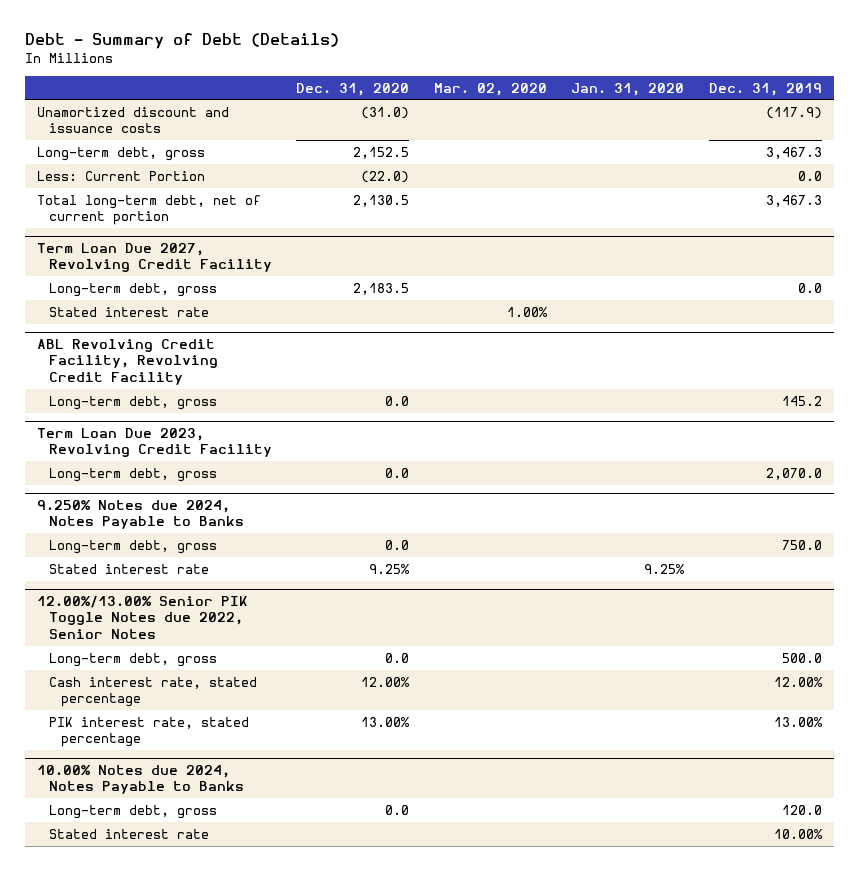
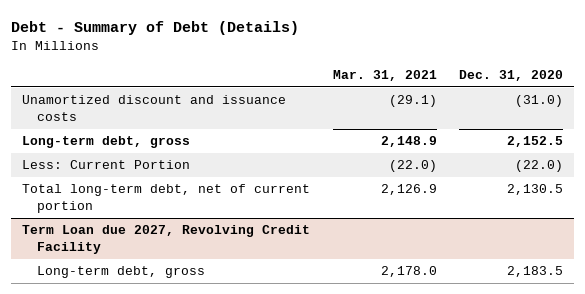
- | Dec. 31, 2020 | Mar. 02, 2020 | Jan. 31, 2020 | Dec. 31, 2019
+ | Mar. 31, 2021 | Dec. 31, 2020
- Term Loan Due 2027, Revolving Credit Facility
+ Term Loan due 2027, Revolving Credit Facility
- Stated interest rate | | 1.00% | |
- ABL Revolving Credit Facility, Revolving Credit Facility
- Long-term debt, gross | 0.0 | | | 145.2
- Term Loan Due 2023, Revolving Credit Facility
- Long-term debt, gross | 0.0 | | | 2,070.0
- 9.250% Notes due 2024, Notes Payable to Banks
- Long-term debt, gross | 0.0 | | | 750.0
- Stated interest rate | 9.25% | | 9.25% |
- 12.00%/13.00% Senior PIK Toggle Notes due 2022, Senior Notes
- Long-term debt, gross | 0.0 | | | 500.0
- Cash interest rate, stated percentage | 12.00% | | | 12.00%
- PIK interest rate, stated percentage | 13.00% | | | 13.00%
- 10.00% Notes due 2024, Notes Payable to Banks
- Long-term debt, gross | 0.0 | | | 120.0
- Stated interest rate | | | | 10.00%

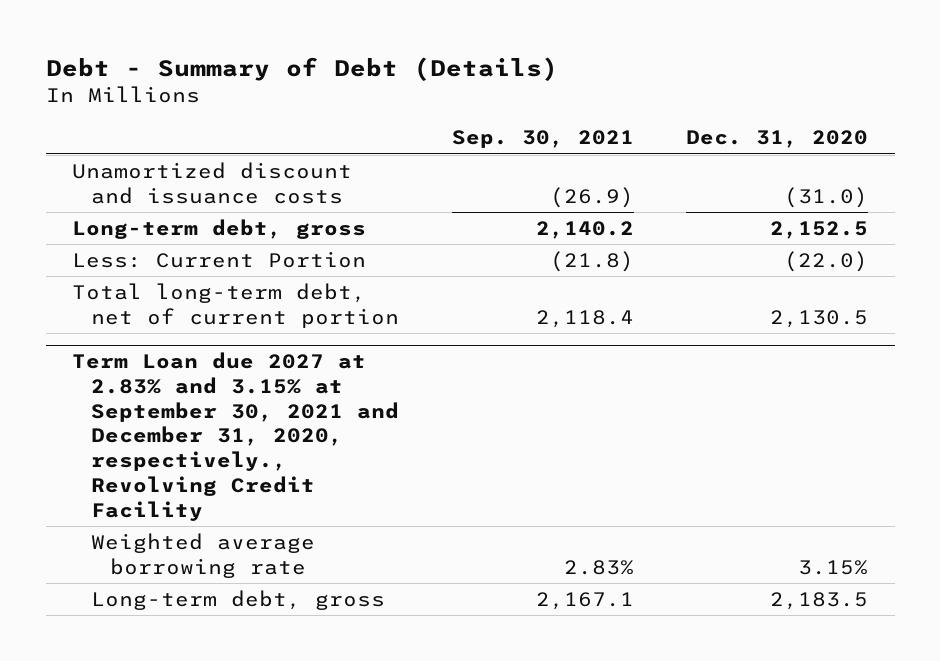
- | Mar. 31, 2021 | Dec. 31, 2020
+ | Sep. 30, 2021 | Dec. 31, 2020
- Term Loan due 2027, Revolving Credit Facility
+ Term Loan due 2027 at 2.83% and 3.15% at September 30, 2021 and December 31, 2020, respectively., Revolving Credit Facility
+ Weighted average borrowing rate | 2.83% | 3.15%

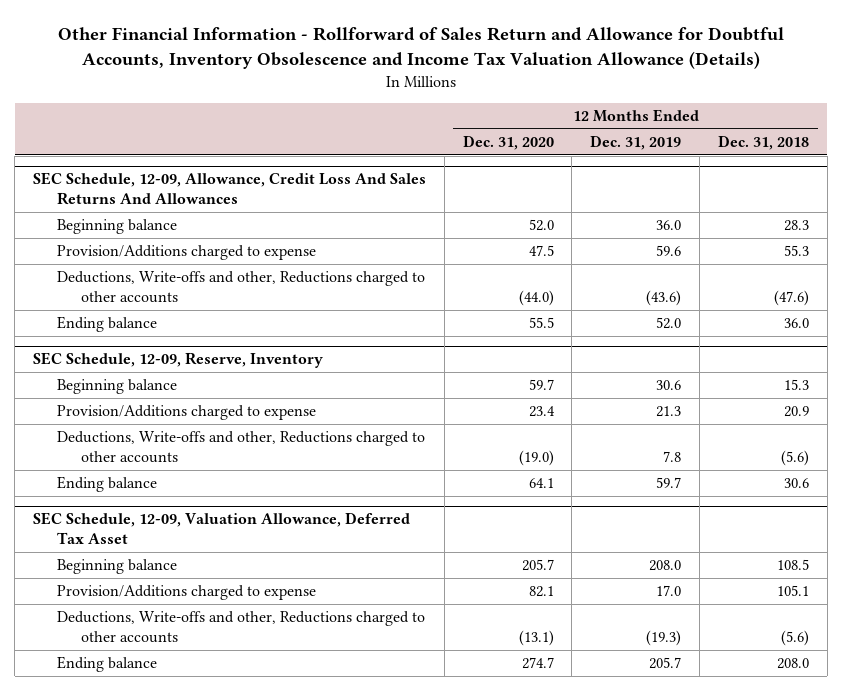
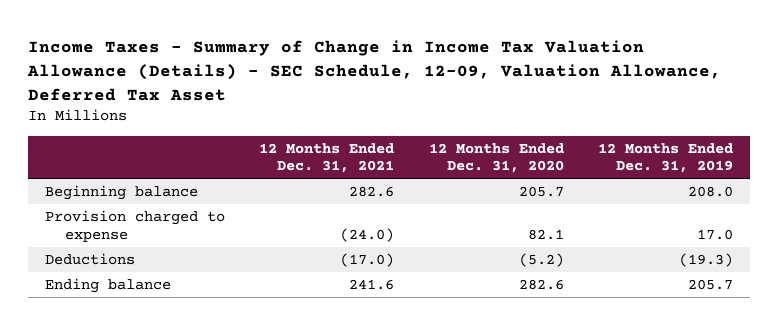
- Other Financial Information - Rollforward of Sales Return and Allowance for Doubtful Accounts, Inventory Obsolescence and Income Tax Valuation Allowance (Details)
+ Income Taxes - Summary of Change in Income Tax Valuation Allowance (Details) - SEC Schedule, 12-09, Valuation Allowance, Deferred Tax Asset
- | 12 Months Ended Dec. 31, 2020 | 12 Months Ended Dec. 31, 2019 | 12 Months Ended Dec. 31, 2018
+ | 12 Months Ended Dec. 31, 2021 | 12 Months Ended Dec. 31, 2020 | 12 Months Ended Dec. 31, 2019
- SEC Schedule, 12-09, Allowance, Credit Loss And Sales Returns And Allowances
- Beginning balance | 52.0 | 36.0 | 28.3
- Provision/Additions charged to expense | 47.5 | 59.6 | 55.3
- Deductions, Write-offs and other, Reductions charged to other accounts | (44.0) | (43.6) | (47.6)
- Ending balance | 55.5 | 52.0 | 36.0
- SEC Schedule, 12-09, Reserve, Inventory
- Beginning balance | 59.7 | 30.6 | 15.3
- Provision/Additions charged to expense | 23.4 | 21.3 | 20.9
- Deductions, Write-offs and other, Reductions charged to other accounts | (19.0) | 7.8 | (5.6)
- Ending balance | 64.1 | 59.7 | 30.6
- SEC Schedule, 12-09, Valuation Allowance, Deferred Tax Asset
- Provision/Additions charged to expense | 82.1 | 17.0 | 105.1
- Deductions, Write-offs and other, Reductions charged to other accounts | (13.1) | (19.3) | (5.6)
- Ending balance | 274.7 | 205.7 | 208.0
+ Provision charged to expense | (24.0) | 82.1 | 17.0
+ Deductions | (17.0) | (5.2) | (19.3)
+ Ending balance | 241.6 | 282.6 | 205.7

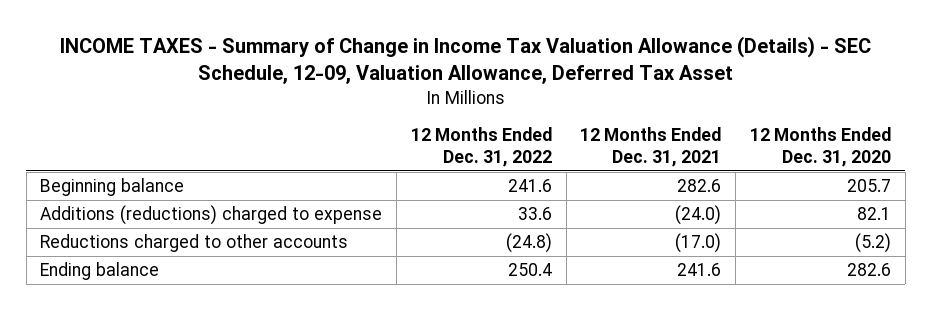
- Income Taxes - Summary of Change in Income Tax Valuation Allowance (Details) - SEC Schedule, 12-09, Valuation Allowance, Deferred Tax Asset
+ INCOME TAXES - Summary of Change in Income Tax Valuation Allowance (Details) - SEC Schedule, 12-09, Valuation Allowance, Deferred Tax Asset
- | 12 Months Ended Dec. 31, 2021 | 12 Months Ended Dec. 31, 2020 | 12 Months Ended Dec. 31, 2019
+ | 12 Months Ended Dec. 31, 2022 | 12 Months Ended Dec. 31, 2021 | 12 Months Ended Dec. 31, 2020
- Provision charged to expense | (24.0) | 82.1 | 17.0
- Deductions | (17.0) | (5.2) | (19.3)
+ Additions (reductions) charged to expense | 33.6 | (24.0) | 82.1
+ Reductions charged to other accounts | (24.8) | (17.0) | (5.2)

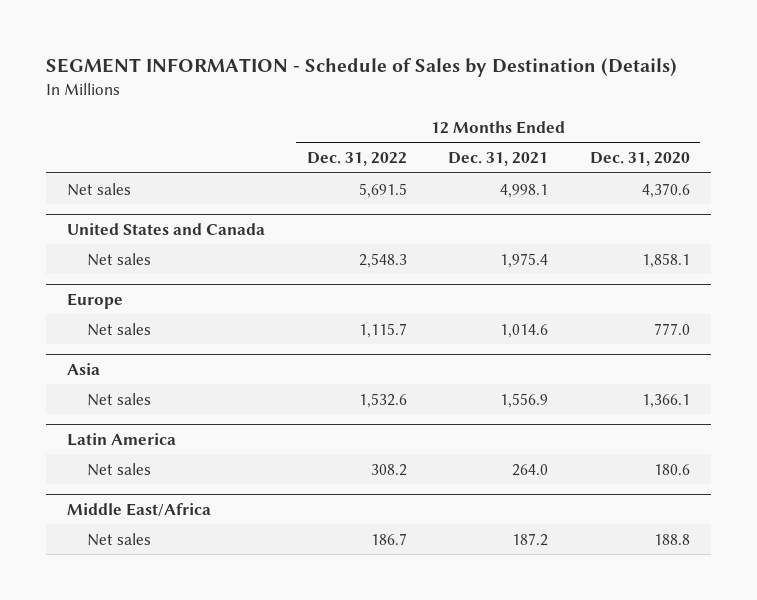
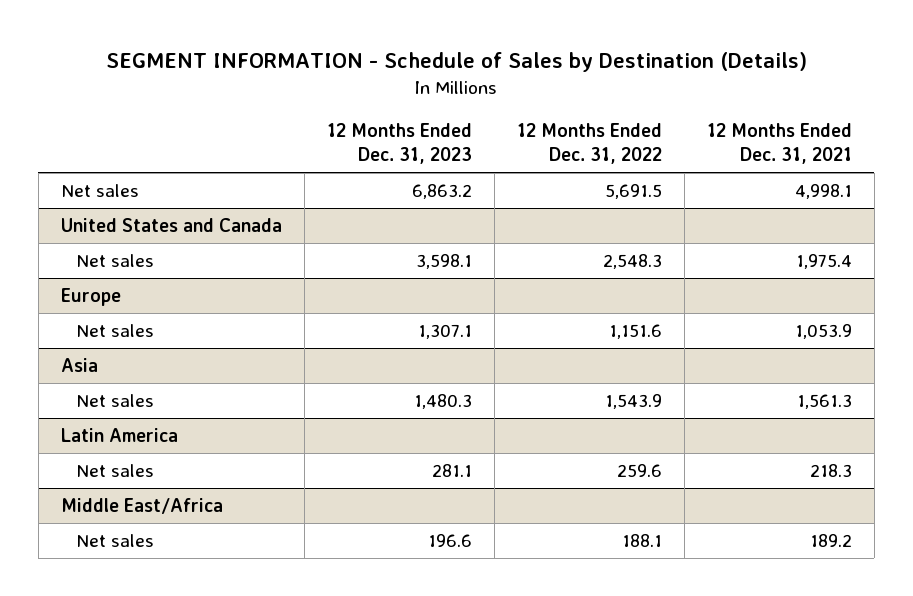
- | 12 Months Ended Dec. 31, 2022 | 12 Months Ended Dec. 31, 2021 | 12 Months Ended Dec. 31, 2020
+ | 12 Months Ended Dec. 31, 2023 | 12 Months Ended Dec. 31, 2022 | 12 Months Ended Dec. 31, 2021
@ Europe
- Net sales | 1,115.7 | 1,014.6 | 777.0
+ Net sales | 1,307.1 | 1,151.6 | 1,053.9
@ Asia
- Net sales | 1,532.6 | 1,556.9 | 1,366.1
+ Net sales | 1,480.3 | 1,543.9 | 1,561.3
@ Latin America
- Net sales | 308.2 | 264.0 | 180.6
+ Net sales | 281.1 | 259.6 | 218.3
@ Middle East/Africa
- Net sales | 186.7 | 187.2 | 188.8
+ Net sales | 196.6 | 188.1 | 189.2

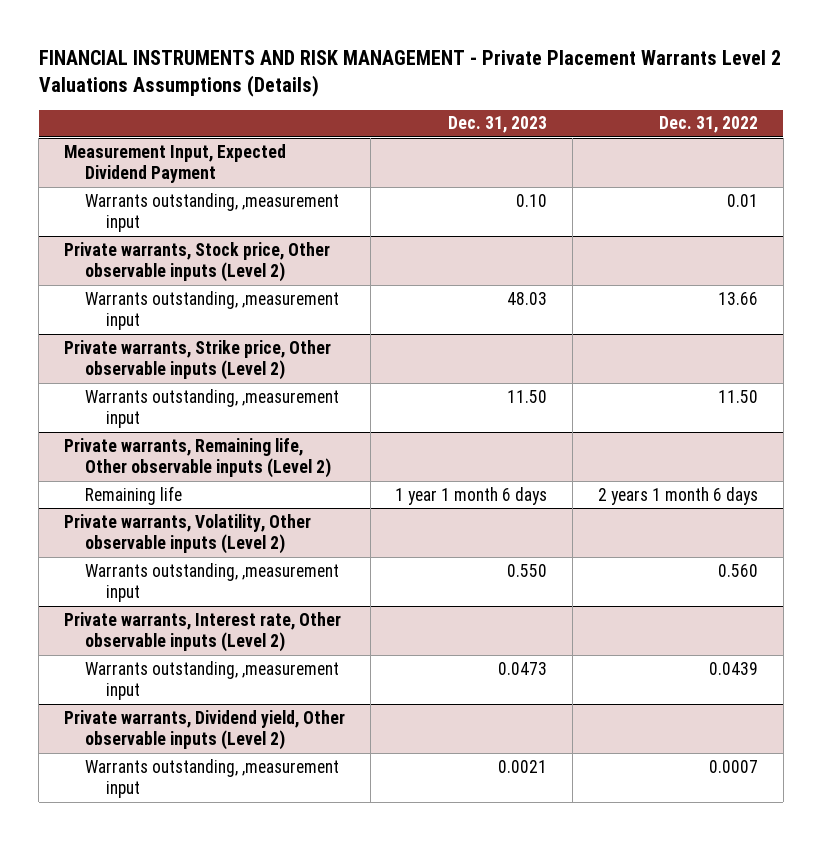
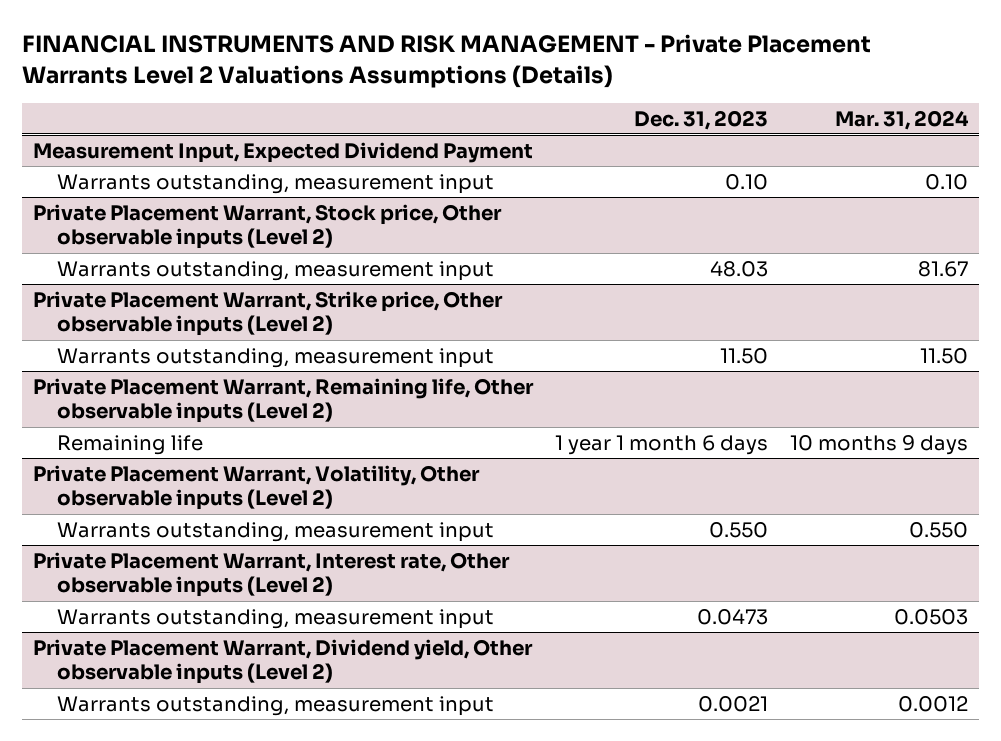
- | Dec. 31, 2023 | Dec. 31, 2022
+ | Dec. 31, 2023 | Mar. 31, 2024
@ Measurement Input, Expected Dividend Payment
- Warrants outstanding, ,measurement input | 0.10 | 0.01
- Private warrants, Stock price, Other observable inputs (Level 2)
- Warrants outstanding, ,measurement input | 48.03 | 13.66
- Private warrants, Strike price, Other observable inputs (Level 2)
- Warrants outstanding, ,measurement input | 11.50 | 11.50
- Private warrants, Remaining life, Other observable inputs (Level 2)
@ Measurement Input, Expected Dividend Payment
+ Warrants outstanding, measurement input | 0.10 | 0.10
+ Private Placement Warrant, Stock price, Other observable inputs (Level 2)
+ Warrants outstanding, measurement input | 48.03 | 81.67
+ Private Placement Warrant, Strike price, Other observable inputs (Level 2)
+ Warrants outstanding, measurement input | 11.50 | 11.50
+ Private Placement Warrant, Remaining life, Other observable inputs (Level 2)
- Private warrants, Volatility, Other observable inputs (Level 2)
- Warrants outstanding, ,measurement input | 0.550 | 0.560
- Private warrants, Interest rate, Other observable inputs (Level 2)
- Warrants outstanding, ,measurement input | 0.0473 | 0.0439
- Private warrants, Dividend yield, Other observable inputs (Level 2)
- Warrants outstanding, ,measurement input | 0.0021 | 0.0007
+ Private Placement Warrant, Volatility, Other observable inputs (Level 2)
+ Warrants outstanding, measurement input | 0.550 | 0.550
+ Private Placement Warrant, Interest rate, Other observable inputs (Level 2)
+ Warrants outstanding, measurement input | 0.0473 | 0.0503
+ Private Placement Warrant, Dividend yield, Other observable inputs (Level 2)
+ Warrants outstanding, measurement input | 0.0021 | 0.0012

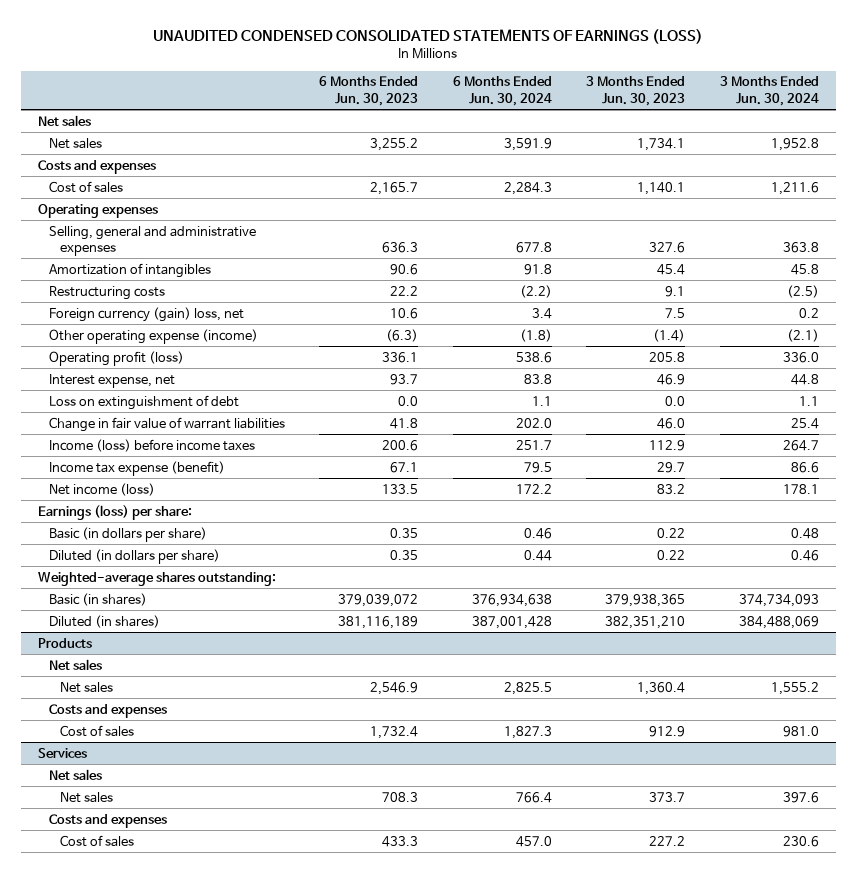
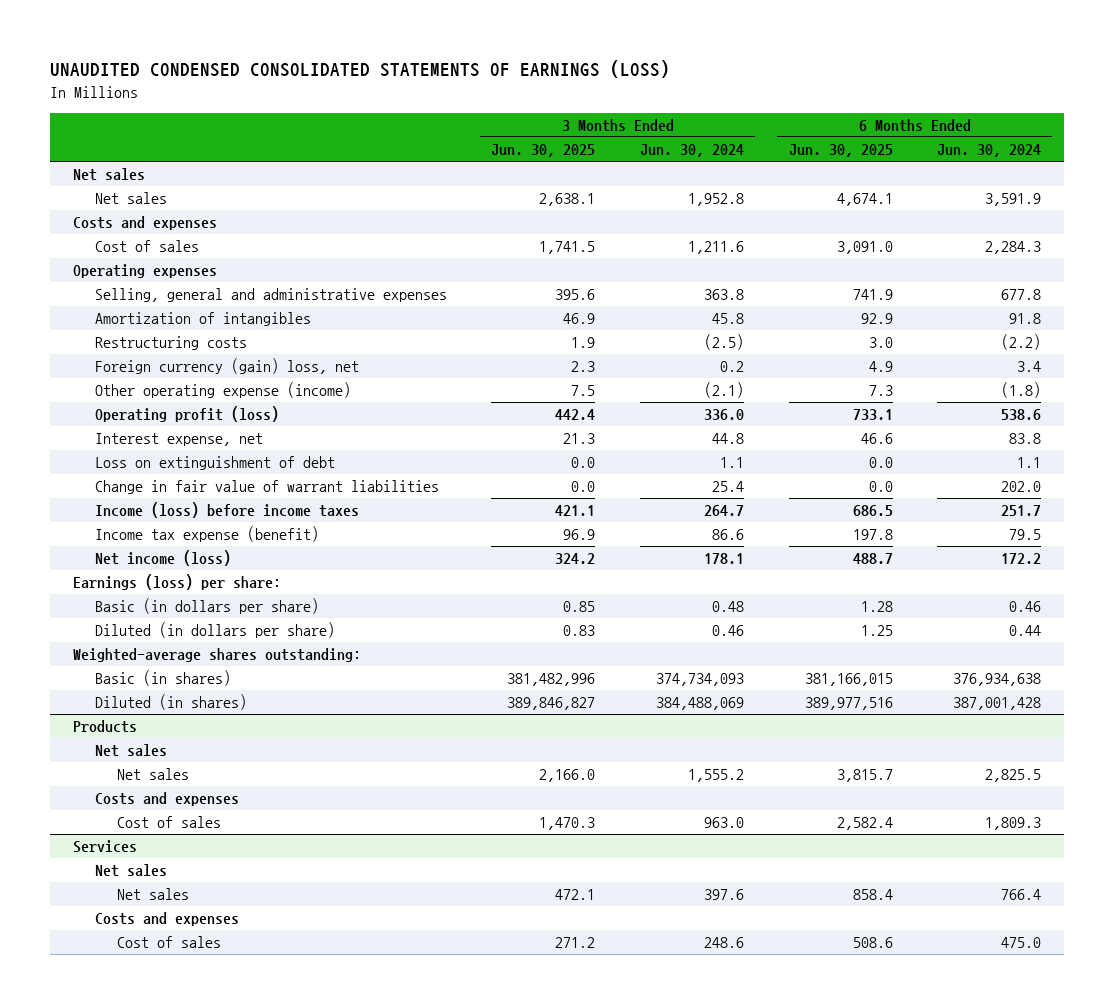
- | 6 Months Ended Jun. 30, 2023 | 6 Months Ended Jun. 30, 2024 | 3 Months Ended Jun. 30, 2023 | 3 Months Ended Jun. 30, 2024
+ | 3 Months Ended Jun. 30, 2025 | 3 Months Ended Jun. 30, 2024 | 6 Months Ended Jun. 30, 2025 | 6 Months Ended Jun. 30, 2024
@ Products
- Cost of sales | 1,732.4 | 1,827.3 | 912.9 | 981.0
+ Cost of sales | 1,470.3 | 963.0 | 2,582.4 | 1,809.3
@ Services
- Cost of sales | 433.3 | 457.0 | 227.2 | 230.6
+ Cost of sales | 271.2 | 248.6 | 508.6 | 475.0

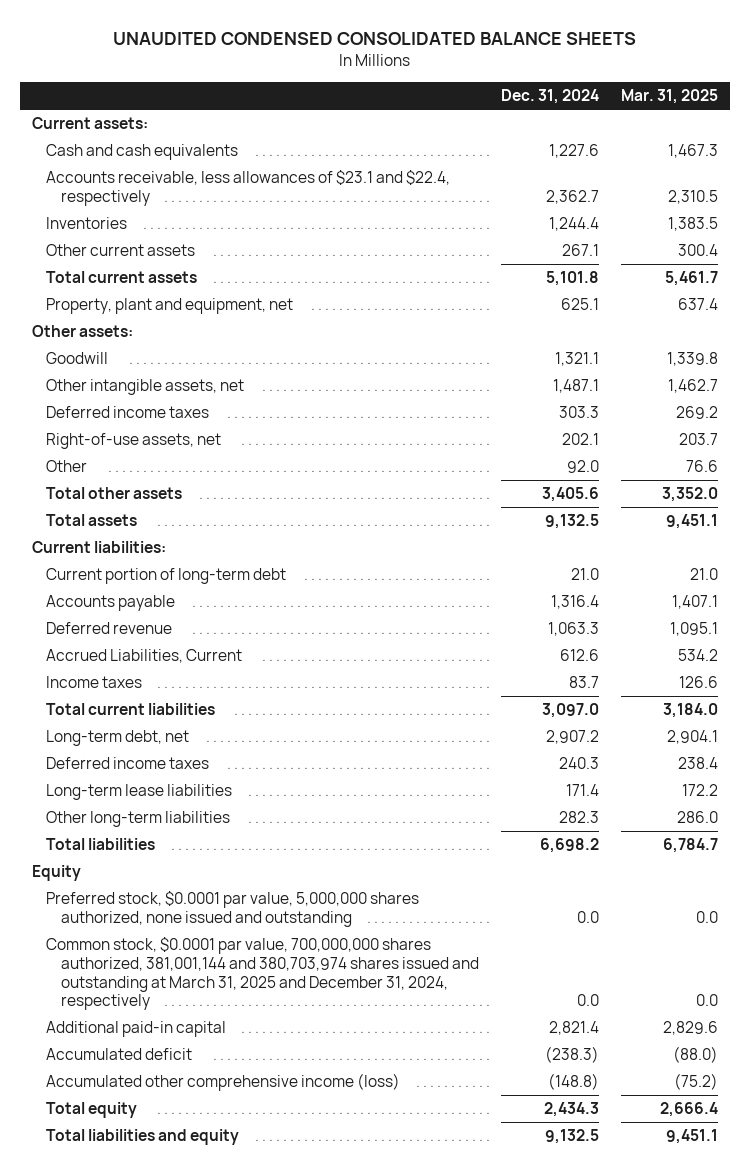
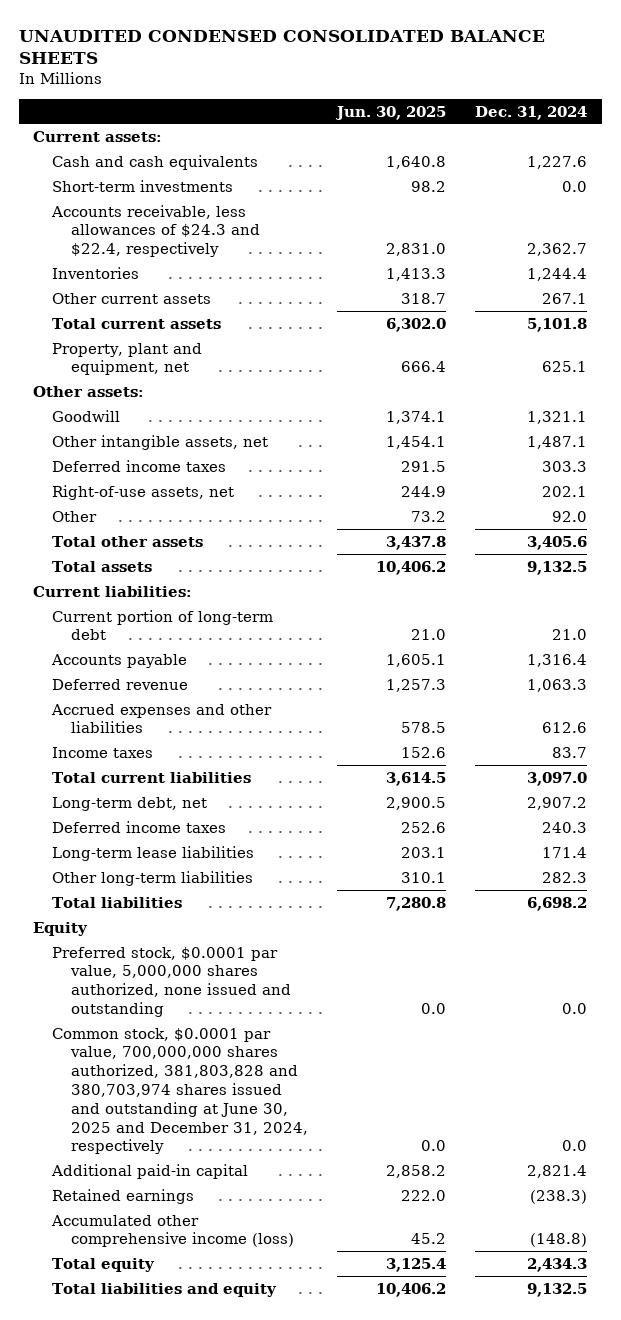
- | Dec. 31, 2024 | Mar. 31, 2025
+ | Jun. 30, 2025 | Dec. 31, 2024
- Accounts receivable, less allowances of $23.1 and $22.4, respectively | 2,362.7 | 2,310.5
+ Short-term investments | 98.2 | 0.0
+ Accounts receivable, less allowances of $24.3 and $22.4, respectively | 2,831.0 | 2,362.7
- Accrued Liabilities, Current | 612.6 | 534.2
+ Accrued expenses and other liabilities | 578.5 | 612.6
- Common stock, $0.0001 par value, 700,000,000 shares authorized, 381,001,144 and 380,703,974 shares issued and outstanding at March 31, 2025 and December 31, 2024, respectively | 0.0 | 0.0
+ Common stock, $0.0001 par value, 700,000,000 shares authorized, 381,803,828 and 380,703,974 shares issued and outstanding at June 30, 2025 and December 31, 2024, respectively | 0.0 | 0.0
- Accumulated deficit | (238.3) | (88.0)
+ Retained earnings | 222.0 | (238.3)

